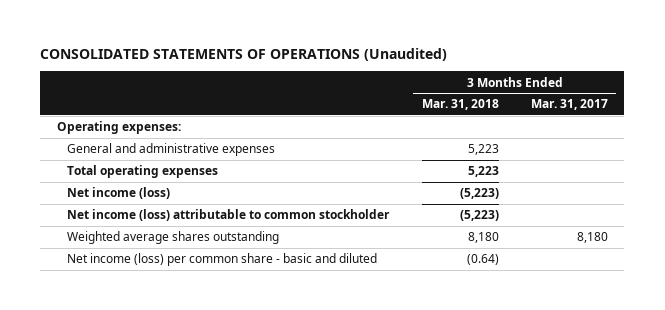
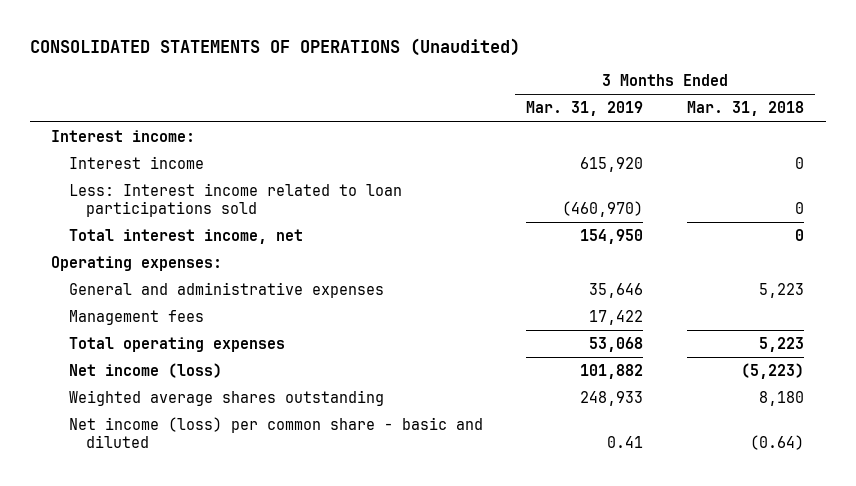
- | 3 Months Ended Mar. 31, 2018 | 3 Months Ended Mar. 31, 2017
+ | 3 Months Ended Mar. 31, 2019 | 3 Months Ended Mar. 31, 2018
+ Interest income:
+ Interest income | 615,920 | 0
+ Less: Interest income related to loan participations sold | (460,970) | 0
+ Total interest income, net | 154,950 | 0
+ Management fees | 17,422 |
- Net income (loss) attributable to common stockholder | (5,223) |

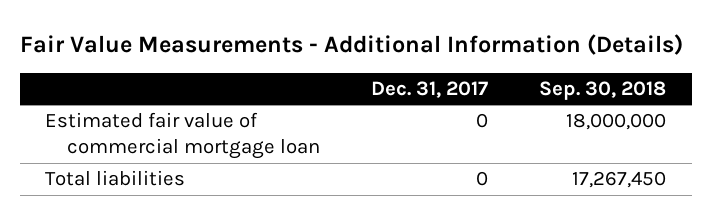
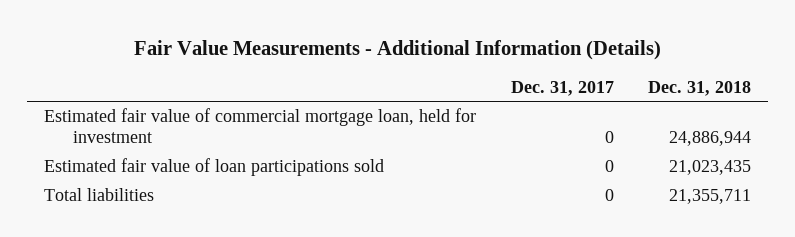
- | Dec. 31, 2017 | Sep. 30, 2018
+ | Dec. 31, 2017 | Dec. 31, 2018
- Estimated fair value of commercial mortgage loan | 0 | 18,000,000
+ Estimated fair value of commercial mortgage loan, held for investment | 0 | 24,886,944
+ Estimated fair value of loan participations sold | 0 | 21,023,435

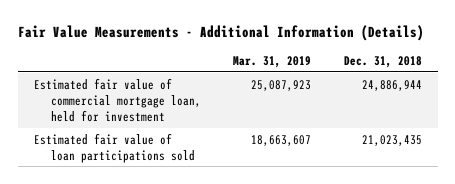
- | Dec. 31, 2017 | Dec. 31, 2018
+ | Mar. 31, 2019 | Dec. 31, 2018
- Total liabilities | 0 | 21,355,711

